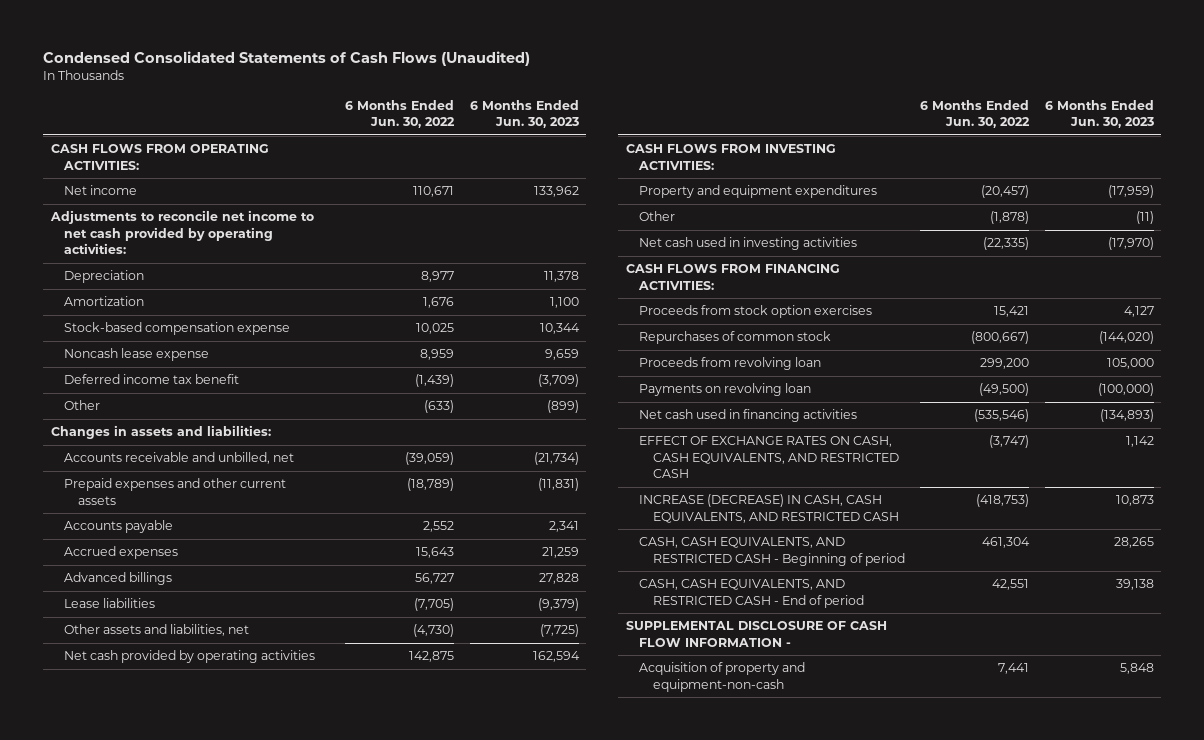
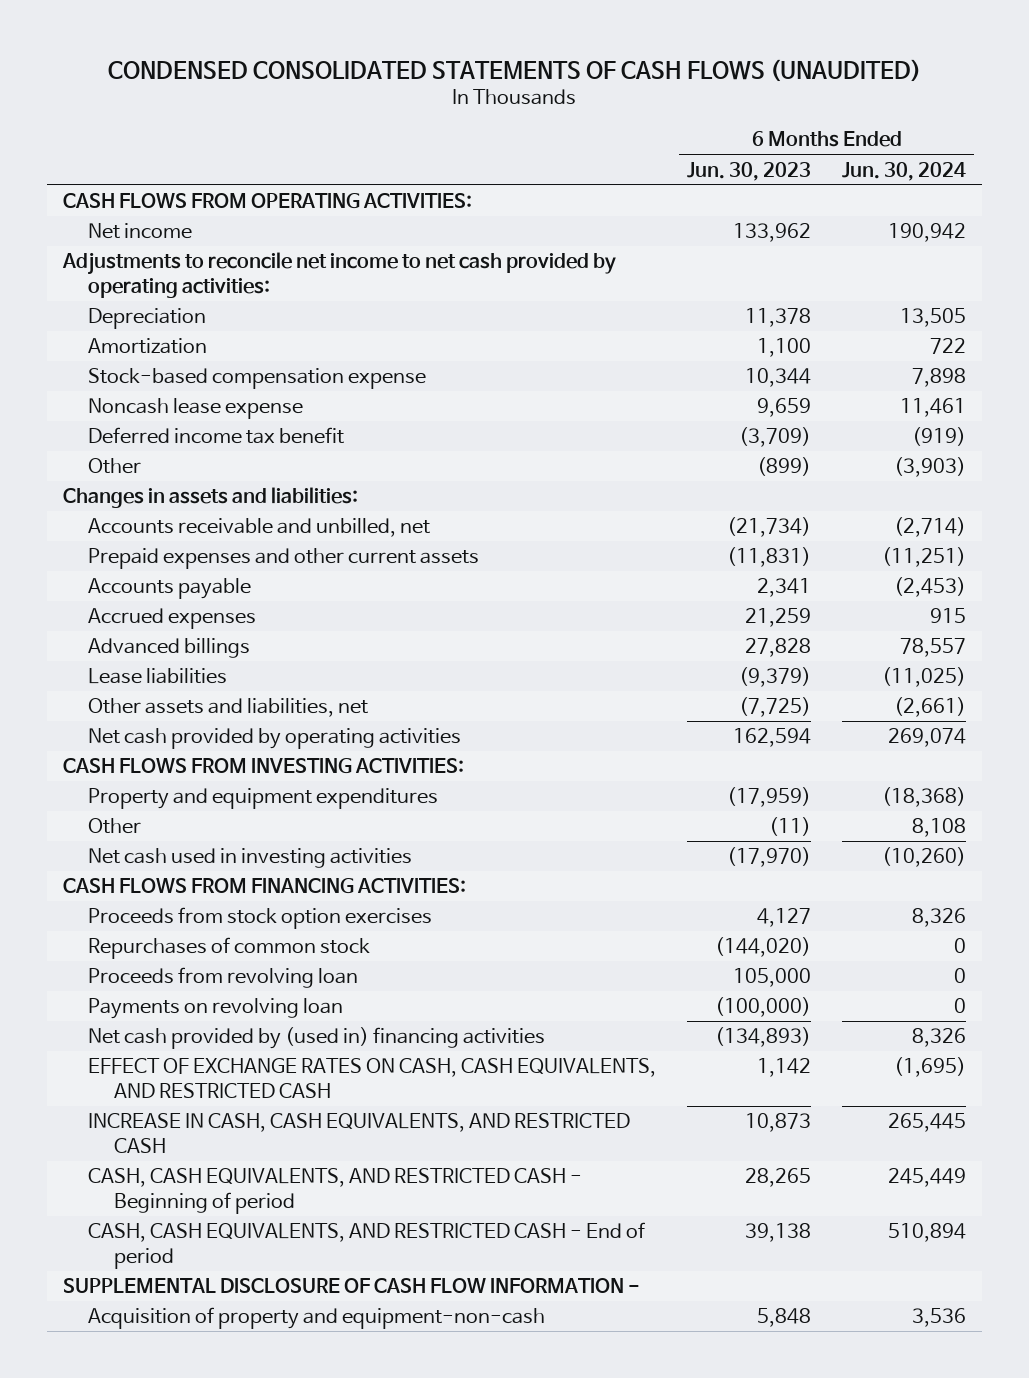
- Condensed Consolidated Statements of Cash Flows (Unaudited)
+ CONDENSED CONSOLIDATED STATEMENTS OF CASH FLOWS (UNAUDITED)
- | 6 Months Ended Jun. 30, 2022 | 6 Months Ended Jun. 30, 2023
+ | 6 Months Ended Jun. 30, 2023 | 6 Months Ended Jun. 30, 2024
- Net cash used in financing activities | (535,546) | (134,893)
+ Net cash provided by (used in) financing activities | (134,893) | 8,326
- INCREASE (DECREASE) IN CASH, CASH EQUIVALENTS, AND RESTRICTED CASH | (418,753) | 10,873
+ INCREASE IN CASH, CASH EQUIVALENTS, AND RESTRICTED CASH | 10,873 | 265,445

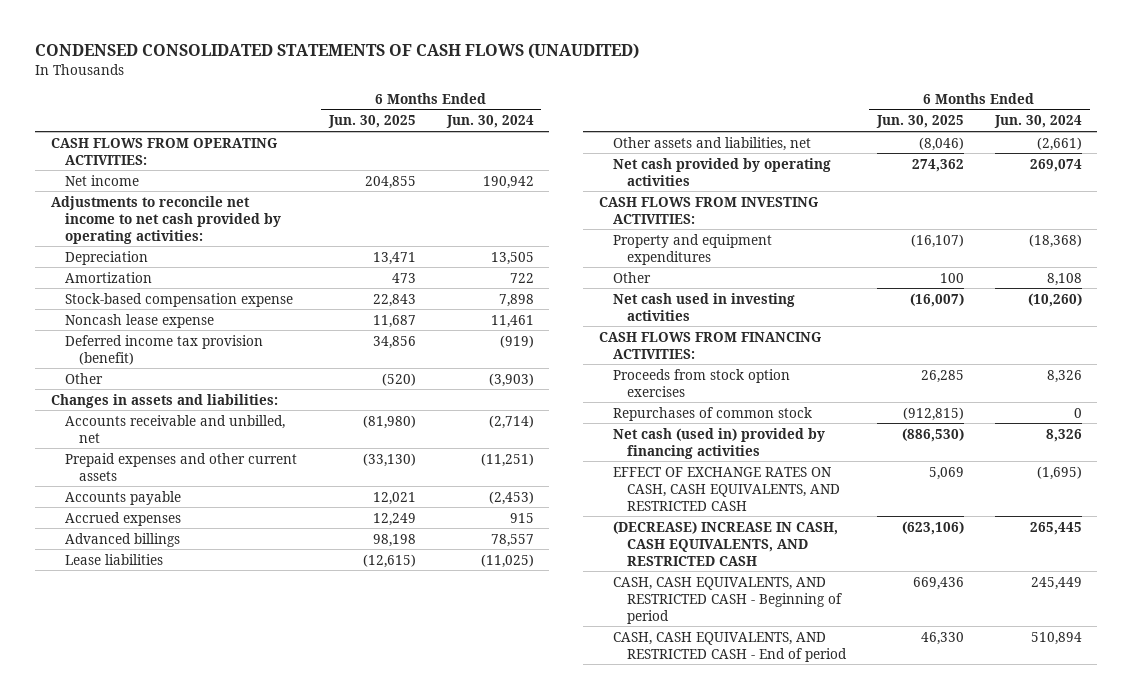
- | 6 Months Ended Jun. 30, 2023 | 6 Months Ended Jun. 30, 2024
+ | 6 Months Ended Jun. 30, 2025 | 6 Months Ended Jun. 30, 2024
- Deferred income tax benefit | (3,709) | (919)
+ Deferred income tax provision (benefit) | 34,856 | (919)
- Proceeds from revolving loan | 105,000 | 0
- Payments on revolving loan | (100,000) | 0
- Net cash provided by (used in) financing activities | (134,893) | 8,326
+ Net cash (used in) provided by financing activities | (886,530) | 8,326
- INCREASE IN CASH, CASH EQUIVALENTS, AND RESTRICTED CASH | 10,873 | 265,445
+ (DECREASE) INCREASE IN CASH, CASH EQUIVALENTS, AND RESTRICTED CASH | (623,106) | 265,445
- SUPPLEMENTAL DISCLOSURE OF CASH FLOW INFORMATION -
- Acquisition of property and equipment-non-cash | 5,848 | 3,536

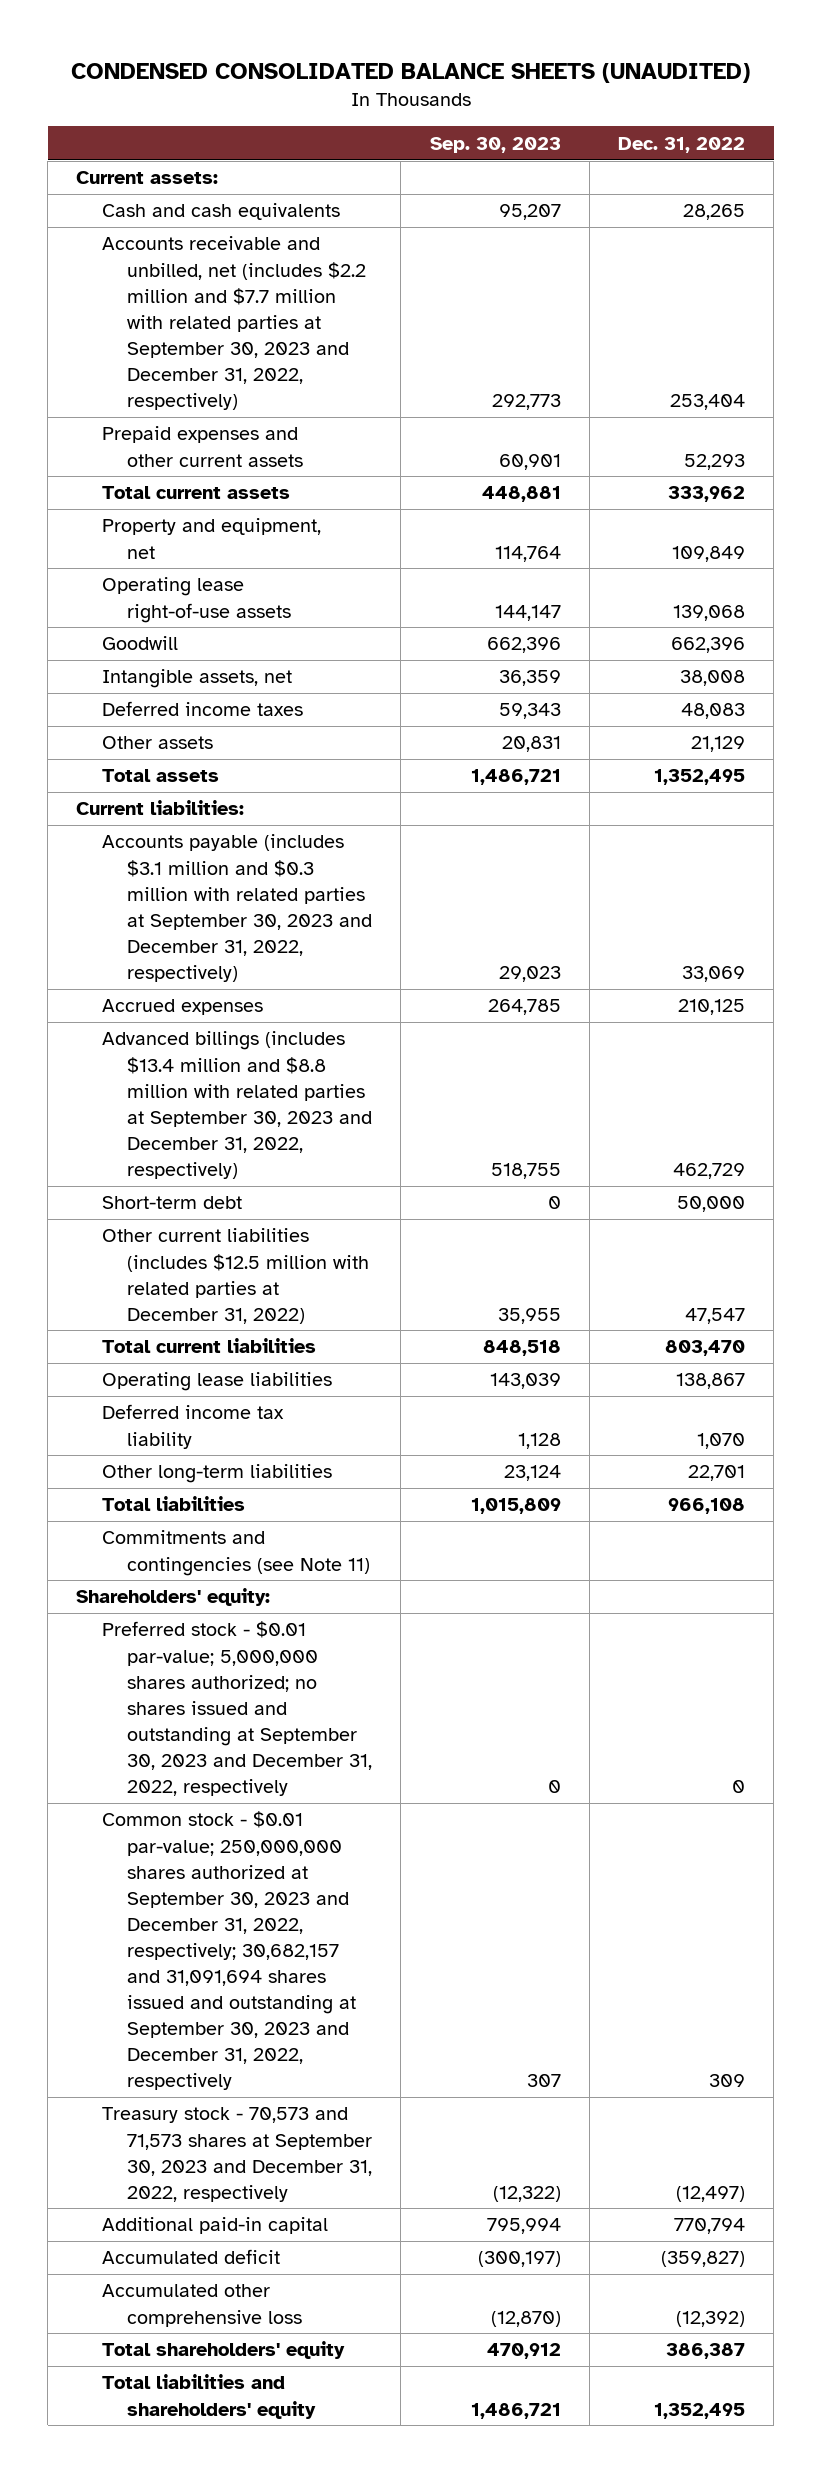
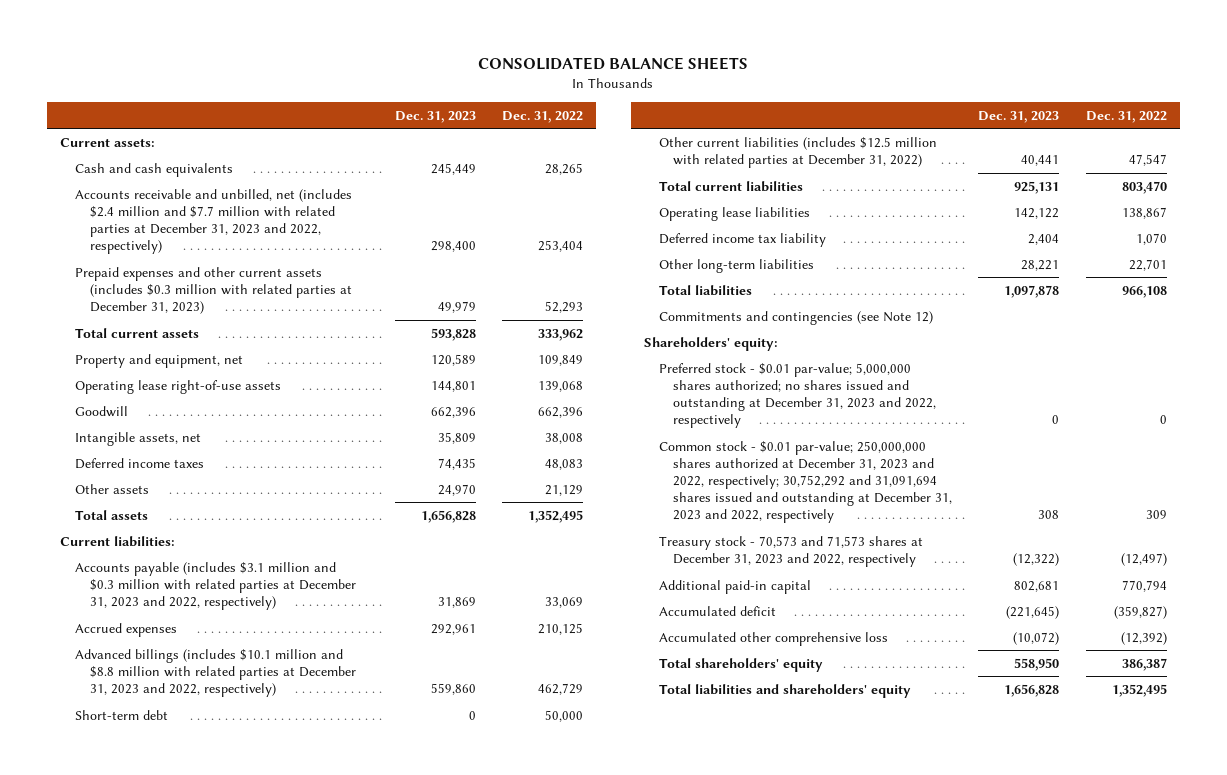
- CONDENSED CONSOLIDATED BALANCE SHEETS (UNAUDITED)
+ CONSOLIDATED BALANCE SHEETS
- | Sep. 30, 2023 | Dec. 31, 2022
+ | Dec. 31, 2023 | Dec. 31, 2022
- Accounts receivable and unbilled, net (includes $2.2 million and $7.7 million with related parties at September 30, 2023 and December 31, 2022, respectively) | 292,773 | 253,404
- Prepaid expenses and other current assets | 60,901 | 52,293
+ Accounts receivable and unbilled, net (includes $2.4 million and $7.7 million with related parties at December 31, 2023 and 2022, respectively) | 298,400 | 253,404
+ Prepaid expenses and other current assets (includes $0.3 million with related parties at December 31, 2023) | 49,979 | 52,293
- Accounts payable (includes $3.1 million and $0.3 million with related parties at September 30, 2023 and December 31, 2022, respectively) | 29,023 | 33,069
+ Accounts payable (includes $3.1 million and $0.3 million with related parties at December 31, 2023 and 2022, respectively) | 31,869 | 33,069
- Advanced billings (includes $13.4 million and $8.8 million with related parties at September 30, 2023 and December 31, 2022, respectively) | 518,755 | 462,729
+ Advanced billings (includes $10.1 million and $8.8 million with related parties at December 31, 2023 and 2022, respectively) | 559,860 | 462,729
- Commitments and contingencies (see Note 11)
+ Commitments and contingencies (see Note 12)
- Preferred stock - $0.01 par-value; 5,000,000 shares authorized; no shares issued and outstanding at September 30, 2023 and December 31, 2022, respectively | 0 | 0
- Common stock - $0.01 par-value; 250,000,000 shares authorized at September 30, 2023 and December 31, 2022, respectively; 30,682,157 and 31,091,694 shares issued and outstanding at September 30, 2023 and December 31, 2022, respectively | 307 | 309
- Treasury stock - 70,573 and 71,573 shares at September 30, 2023 and December 31, 2022, respectively | (12,322) | (12,497)
+ Preferred stock - $0.01 par-value; 5,000,000 shares authorized; no shares issued and outstanding at December 31, 2023 and 2022, respectively | 0 | 0
+ Common stock - $0.01 par-value; 250,000,000 shares authorized at December 31, 2023 and 2022, respectively; 30,752,292 and 31,091,694 shares issued and outstanding at December 31, 2023 and 2022, respectively | 308 | 309
+ Treasury stock - 70,573 and 71,573 shares at December 31, 2023 and 2022, respectively | (12,322) | (12,497)

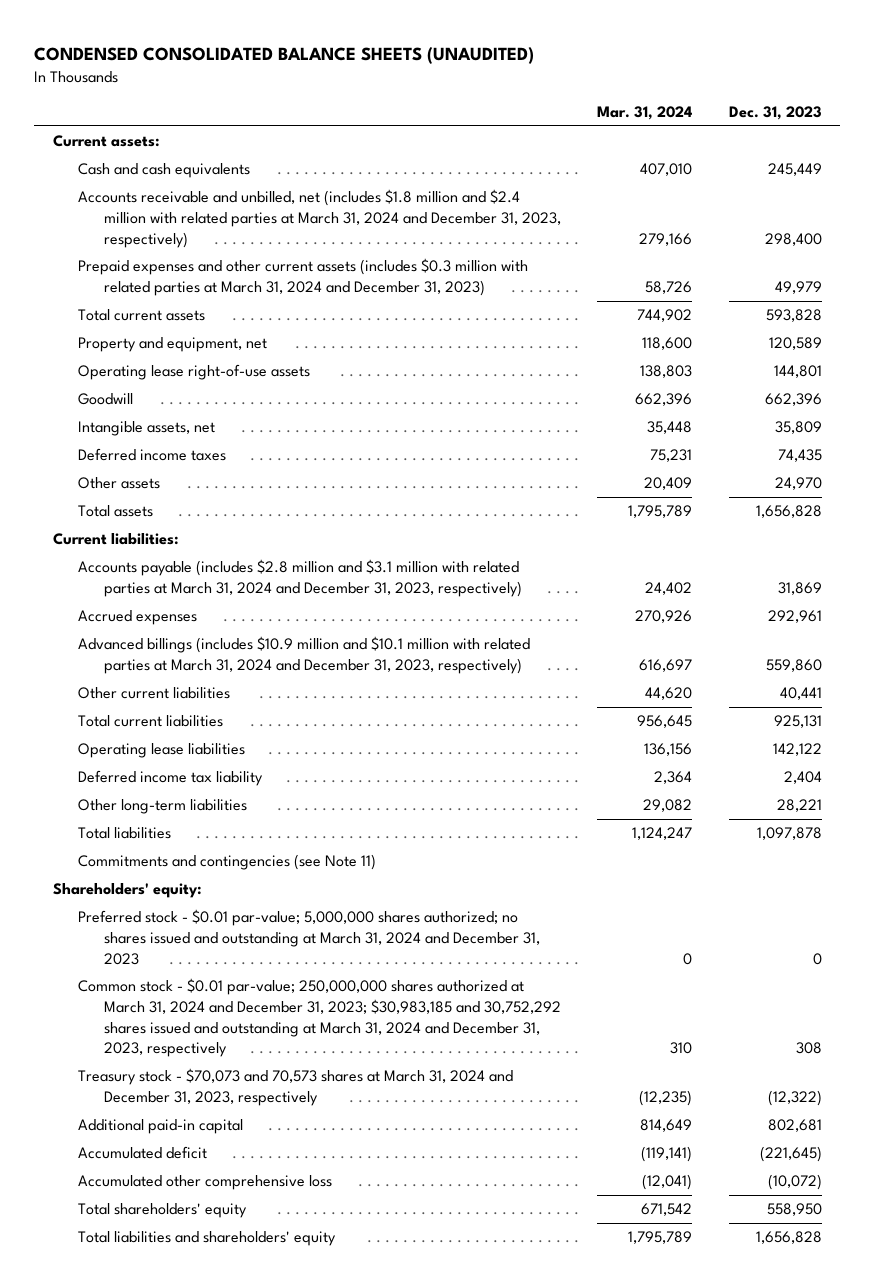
- CONSOLIDATED BALANCE SHEETS
+ CONDENSED CONSOLIDATED BALANCE SHEETS (UNAUDITED)
- | Dec. 31, 2023 | Dec. 31, 2022
+ | Mar. 31, 2024 | Dec. 31, 2023
- Accounts receivable and unbilled, net (includes $2.4 million and $7.7 million with related parties at December 31, 2023 and 2022, respectively) | 298,400 | 253,404
- Prepaid expenses and other current assets (includes $0.3 million with related parties at December 31, 2023) | 49,979 | 52,293
+ Accounts receivable and unbilled, net (includes $1.8 million and $2.4 million with related parties at March 31, 2024 and December 31, 2023, respectively) | 279,166 | 298,400
+ Prepaid expenses and other current assets (includes $0.3 million with related parties at March 31, 2024 and December 31, 2023) | 58,726 | 49,979
- Accounts payable (includes $3.1 million and $0.3 million with related parties at December 31, 2023 and 2022, respectively) | 31,869 | 33,069
+ Accounts payable (includes $2.8 million and $3.1 million with related parties at March 31, 2024 and December 31, 2023, respectively) | 24,402 | 31,869
- Advanced billings (includes $10.1 million and $8.8 million with related parties at December 31, 2023 and 2022, respectively) | 559,860 | 462,729
- Short-term debt | 0 | 50,000
- Other current liabilities (includes $12.5 million with related parties at December 31, 2022) | 40,441 | 47,547
+ Advanced billings (includes $10.9 million and $10.1 million with related parties at March 31, 2024 and December 31, 2023, respectively) | 616,697 | 559,860
+ Other current liabilities | 44,620 | 40,441
- Commitments and contingencies (see Note 12)
+ Commitments and contingencies (see Note 11)
- Preferred stock - $0.01 par-value; 5,000,000 shares authorized; no shares issued and outstanding at December 31, 2023 and 2022, respectively | 0 | 0
- Common stock - $0.01 par-value; 250,000,000 shares authorized at December 31, 2023 and 2022, respectively; 30,752,292 and 31,091,694 shares issued and outstanding at December 31, 2023 and 2022, respectively | 308 | 309
- Treasury stock - 70,573 and 71,573 shares at December 31, 2023 and 2022, respectively | (12,322) | (12,497)
+ Preferred stock - $0.01 par-value; 5,000,000 shares authorized; no shares issued and outstanding at March 31, 2024 and December 31, 2023 | 0 | 0
+ Common stock - $0.01 par-value; 250,000,000 shares authorized at March 31, 2024 and December 31, 2023; $30,983,185 and 30,752,292 shares issued and outstanding at March 31, 2024 and December 31, 2023, respectively | 310 | 308
+ Treasury stock - $70,073 and 70,573 shares at March 31, 2024 and December 31, 2023, respectively | (12,235) | (12,322)

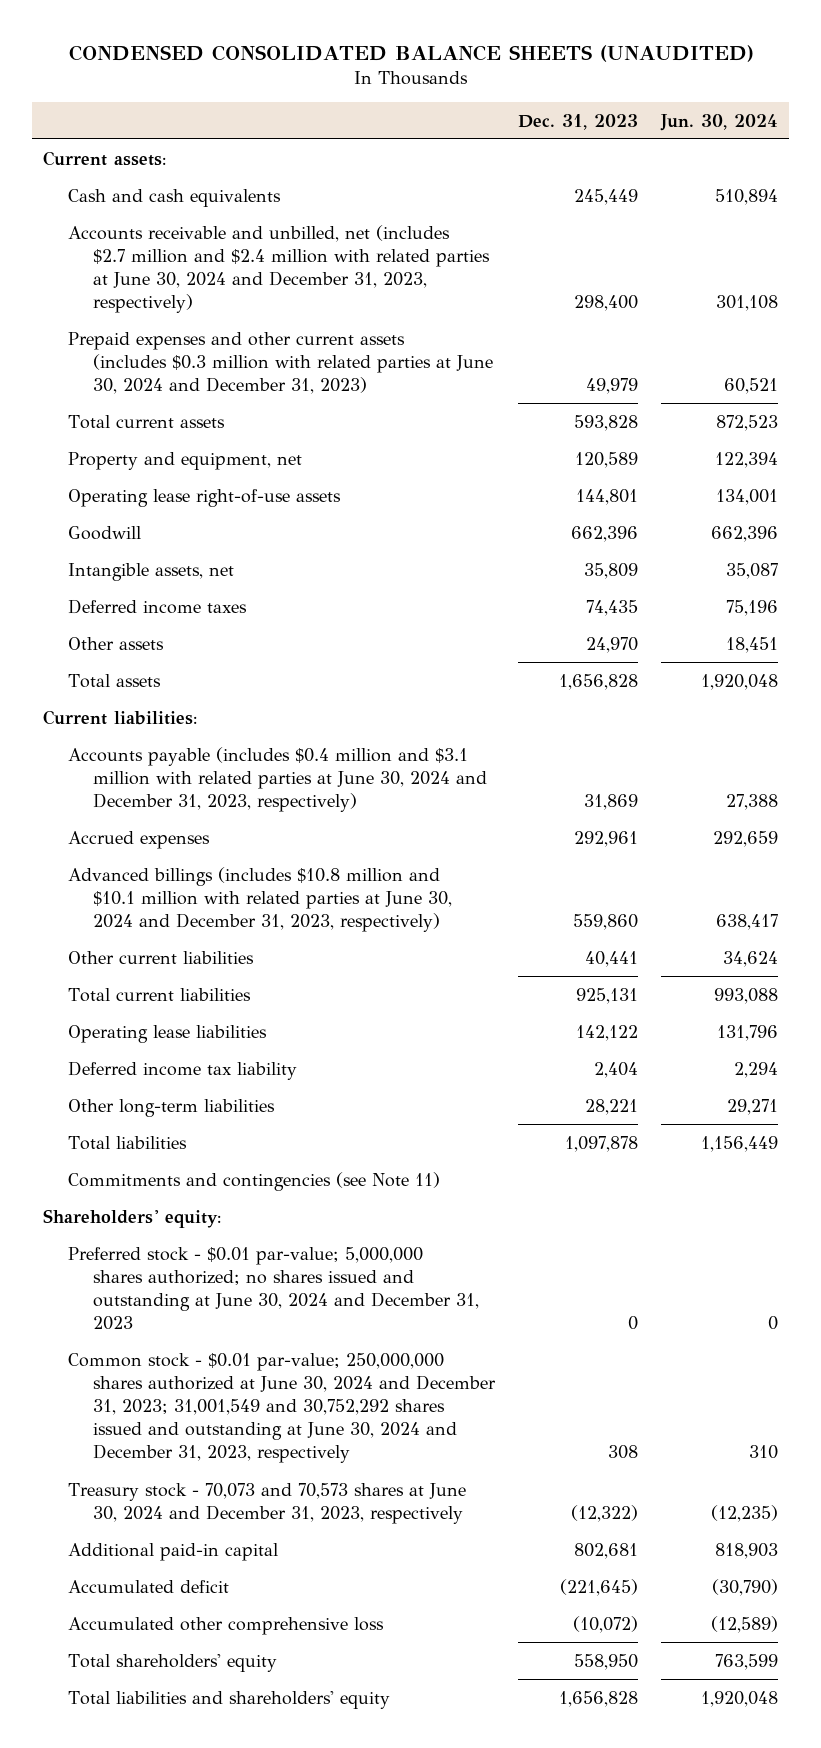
- | Mar. 31, 2024 | Dec. 31, 2023
+ | Dec. 31, 2023 | Jun. 30, 2024
- Accounts receivable and unbilled, net (includes $1.8 million and $2.4 million with related parties at March 31, 2024 and December 31, 2023, respectively) | 279,166 | 298,400
- Prepaid expenses and other current assets (includes $0.3 million with related parties at March 31, 2024 and December 31, 2023) | 58,726 | 49,979
+ Accounts receivable and unbilled, net (includes $2.7 million and $2.4 million with related parties at June 30, 2024 and December 31, 2023, respectively) | 298,400 | 301,108
+ Prepaid expenses and other current assets (includes $0.3 million with related parties at June 30, 2024 and December 31, 2023) | 49,979 | 60,521
- Accounts payable (includes $2.8 million and $3.1 million with related parties at March 31, 2024 and December 31, 2023, respectively) | 24,402 | 31,869
+ Accounts payable (includes $0.4 million and $3.1 million with related parties at June 30, 2024 and December 31, 2023, respectively) | 31,869 | 27,388
- Advanced billings (includes $10.9 million and $10.1 million with related parties at March 31, 2024 and December 31, 2023, respectively) | 616,697 | 559,860
+ Advanced billings (includes $10.8 million and $10.1 million with related parties at June 30, 2024 and December 31, 2023, respectively) | 559,860 | 638,417
- Preferred stock - $0.01 par-value; 5,000,000 shares authorized; no shares issued and outstanding at March 31, 2024 and December 31, 2023 | 0 | 0
- Common stock - $0.01 par-value; 250,000,000 shares authorized at March 31, 2024 and December 31, 2023; $30,983,185 and 30,752,292 shares issued and outstanding at March 31, 2024 and December 31, 2023, respectively | 310 | 308
- Treasury stock - $70,073 and 70,573 shares at March 31, 2024 and December 31, 2023, respectively | (12,235) | (12,322)
+ Preferred stock - $0.01 par-value; 5,000,000 shares authorized; no shares issued and outstanding at June 30, 2024 and December 31, 2023 | 0 | 0
+ Common stock - $0.01 par-value; 250,000,000 shares authorized at June 30, 2024 and December 31, 2023; 31,001,549 and 30,752,292 shares issued and outstanding at June 30, 2024 and December 31, 2023, respectively | 308 | 310
+ Treasury stock - 70,073 and 70,573 shares at June 30, 2024 and December 31, 2023, respectively | (12,322) | (12,235)

